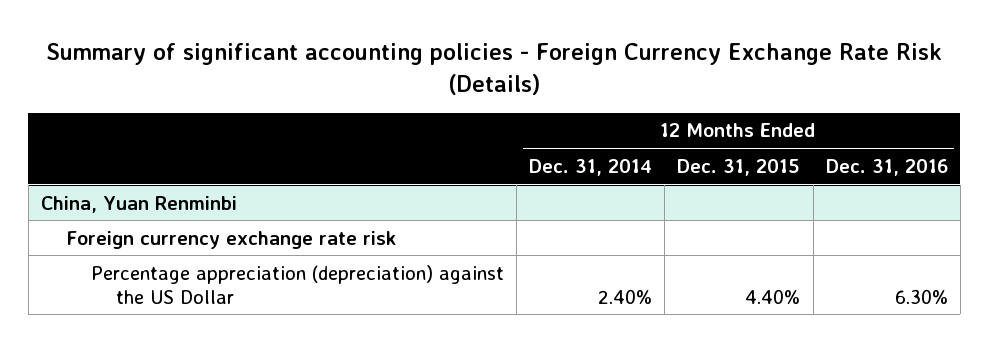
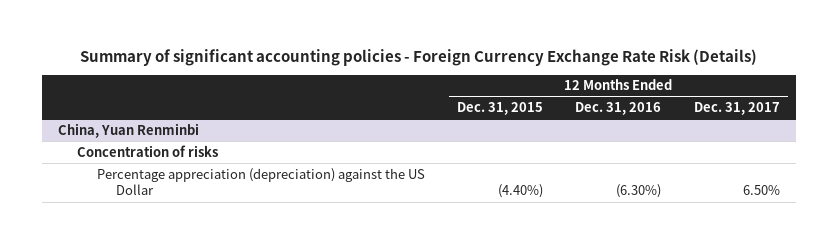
- | 12 Months Ended Dec. 31, 2014 | 12 Months Ended Dec. 31, 2015 | 12 Months Ended Dec. 31, 2016
+ | 12 Months Ended Dec. 31, 2015 | 12 Months Ended Dec. 31, 2016 | 12 Months Ended Dec. 31, 2017
@ China, Yuan Renminbi
- Foreign currency exchange rate risk
- Percentage appreciation (depreciation) against the US Dollar | 2.40% | 4.40% | 6.30%
+ Concentration of risks
+ Percentage appreciation (depreciation) against the US Dollar | (4.40%) | (6.30%) | 6.50%

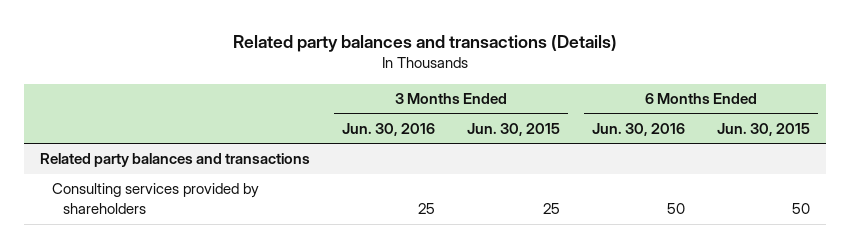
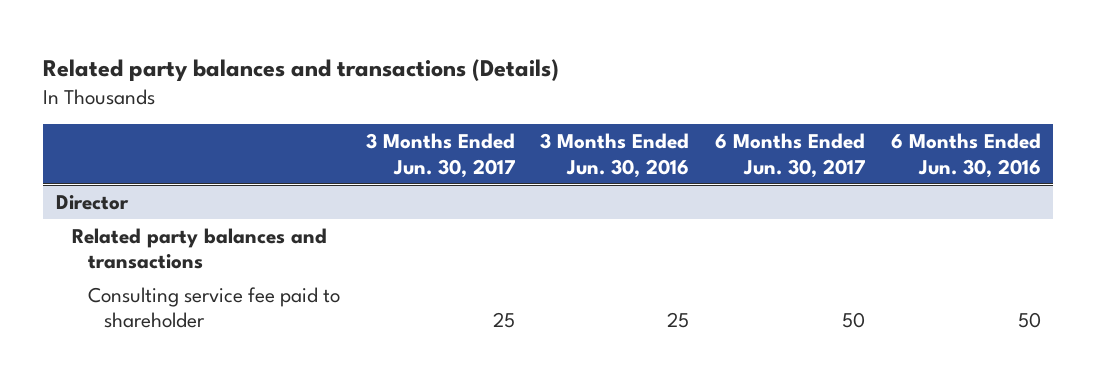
- | 3 Months Ended Jun. 30, 2016 | 3 Months Ended Jun. 30, 2015 | 6 Months Ended Jun. 30, 2016 | 6 Months Ended Jun. 30, 2015
+ | 3 Months Ended Jun. 30, 2017 | 3 Months Ended Jun. 30, 2016 | 6 Months Ended Jun. 30, 2017 | 6 Months Ended Jun. 30, 2016
+ Director
- Consulting services provided by shareholders | 25 | 25 | 50 | 50
+ Consulting service fee paid to shareholder | 25 | 25 | 50 | 50

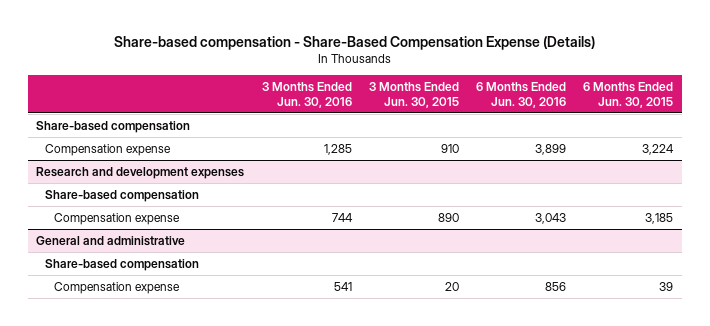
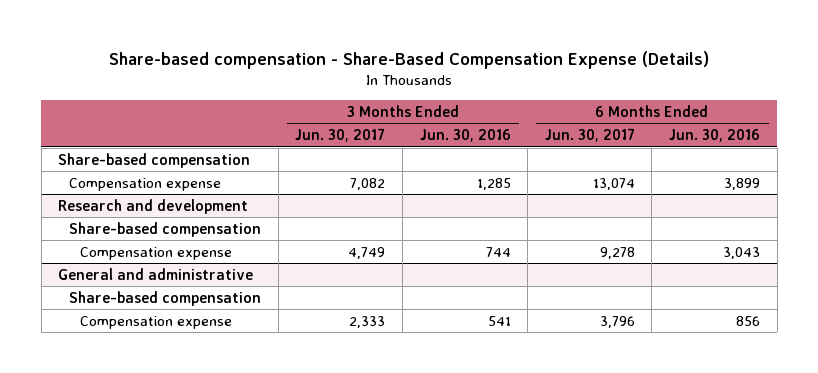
- | 3 Months Ended Jun. 30, 2016 | 3 Months Ended Jun. 30, 2015 | 6 Months Ended Jun. 30, 2016 | 6 Months Ended Jun. 30, 2015
+ | 3 Months Ended Jun. 30, 2017 | 3 Months Ended Jun. 30, 2016 | 6 Months Ended Jun. 30, 2017 | 6 Months Ended Jun. 30, 2016
- Research and development expenses
+ Research and development

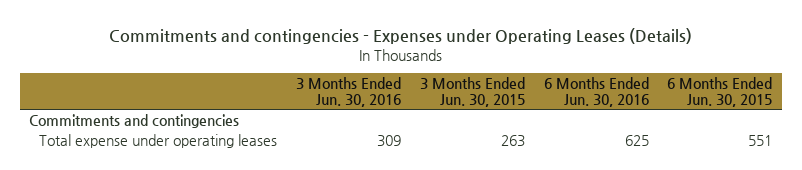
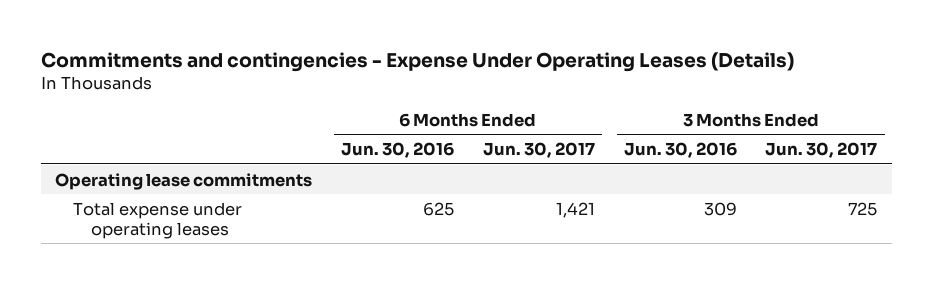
- Commitments and contingencies - Expenses under Operating Leases (Details)
+ Commitments and contingencies - Expense Under Operating Leases (Details)
- | 3 Months Ended Jun. 30, 2016 | 3 Months Ended Jun. 30, 2015 | 6 Months Ended Jun. 30, 2016 | 6 Months Ended Jun. 30, 2015
+ | 6 Months Ended Jun. 30, 2016 | 6 Months Ended Jun. 30, 2017 | 3 Months Ended Jun. 30, 2016 | 3 Months Ended Jun. 30, 2017
- Commitments and contingencies
+ Operating lease commitments

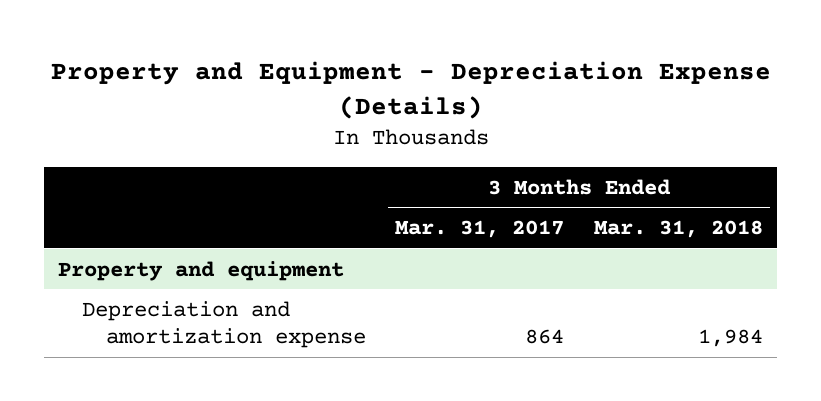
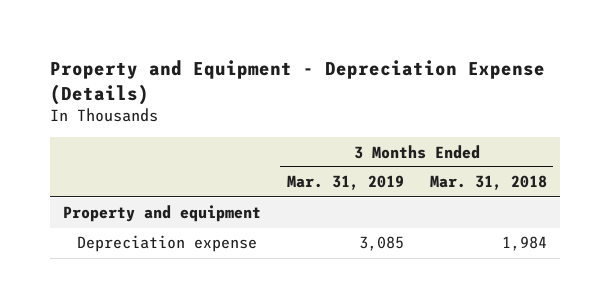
- | 3 Months Ended Mar. 31, 2017 | 3 Months Ended Mar. 31, 2018
+ | 3 Months Ended Mar. 31, 2019 | 3 Months Ended Mar. 31, 2018
- Depreciation and amortization expense | 864 | 1,984
+ Depreciation expense | 3,085 | 1,984

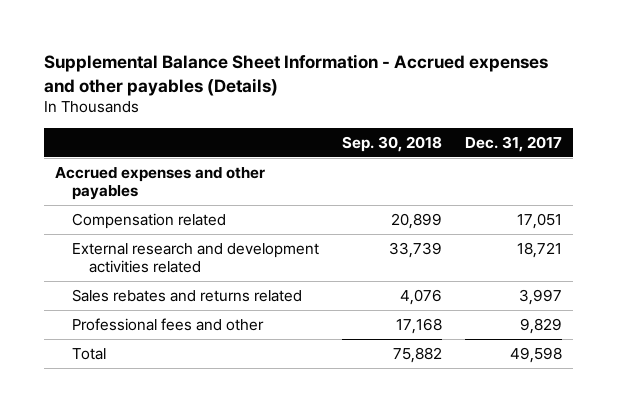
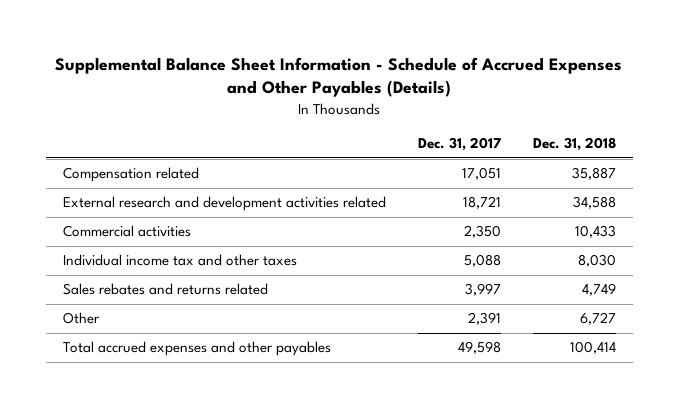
- Supplemental Balance Sheet Information - Accrued expenses and other payables (Details)
+ Supplemental Balance Sheet Information - Schedule of Accrued Expenses and Other Payables (Details)
- | Sep. 30, 2018 | Dec. 31, 2017
+ | Dec. 31, 2017 | Dec. 31, 2018
- Accrued expenses and other payables
+ Commercial activities | 2,350 | 10,433
+ Individual income tax and other taxes | 5,088 | 8,030
- Professional fees and other | 17,168 | 9,829
- Total | 75,882 | 49,598
+ Other | 2,391 | 6,727
+ Total accrued expenses and other payables | 49,598 | 100,414

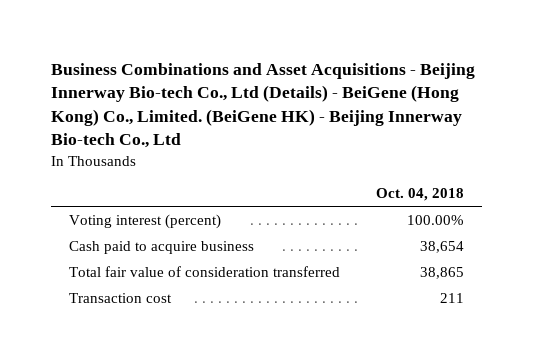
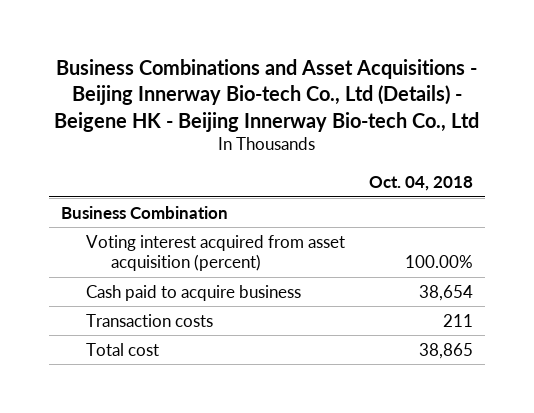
- Business Combinations and Asset Acquisitions - Beijing Innerway Bio-tech Co., Ltd (Details) - BeiGene (Hong Kong) Co., Limited. (BeiGene HK) - Beijing Innerway Bio-tech Co., Ltd
+ Business Combinations and Asset Acquisitions - Beijing Innerway Bio-tech Co., Ltd (Details) - Beigene HK - Beijing Innerway Bio-tech Co., Ltd
- Voting interest (percent) | 100.00%
+ Business Combination
+ Voting interest acquired from asset acquisition (percent) | 100.00%
- Total fair value of consideration transferred | 38,865
- Transaction cost | 211
+ Transaction costs | 211
+ Total cost | 38,865

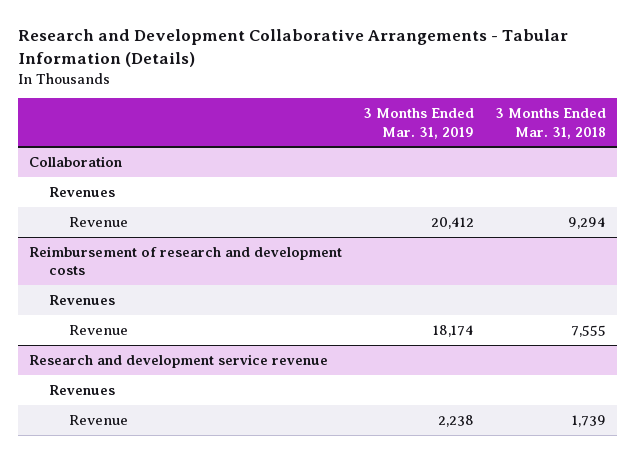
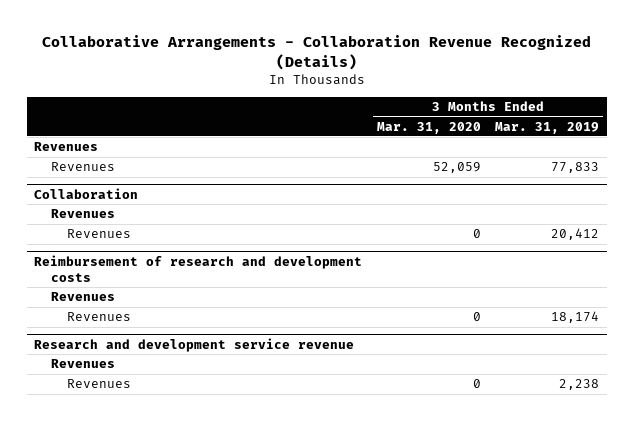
- Research and Development Collaborative Arrangements - Tabular Information (Details)
+ Collaborative Arrangements - Collaboration Revenue Recognized (Details)
- | 3 Months Ended Mar. 31, 2019 | 3 Months Ended Mar. 31, 2018
+ | 3 Months Ended Mar. 31, 2020 | 3 Months Ended Mar. 31, 2019
+ Revenues
+ Revenues | 52,059 | 77,833
@ Collaboration
- Revenue | 20,412 | 9,294
+ Revenues | 0 | 20,412
@ Reimbursement of research and development costs
- Revenue | 18,174 | 7,555
+ Revenues | 0 | 18,174
@ Research and development service revenue
- Revenue | 2,238 | 1,739
+ Revenues | 0 | 2,238

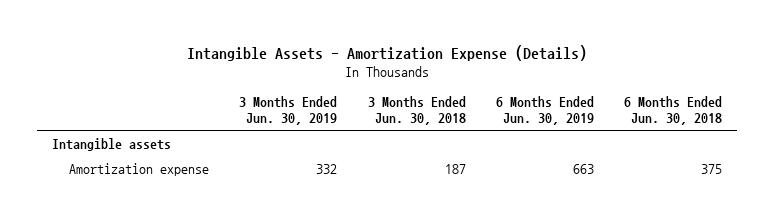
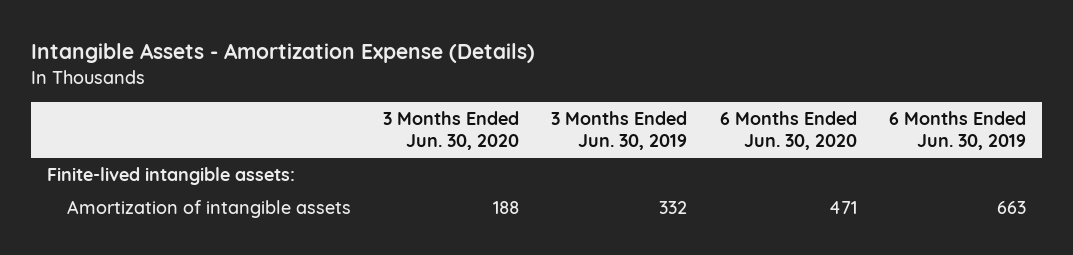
- | 3 Months Ended Jun. 30, 2019 | 3 Months Ended Jun. 30, 2018 | 6 Months Ended Jun. 30, 2019 | 6 Months Ended Jun. 30, 2018
+ | 3 Months Ended Jun. 30, 2020 | 3 Months Ended Jun. 30, 2019 | 6 Months Ended Jun. 30, 2020 | 6 Months Ended Jun. 30, 2019
- Intangible assets
- Amortization expense | 332 | 187 | 663 | 375
+ Finite-lived intangible assets:
+ Amortization of intangible assets | 188 | 332 | 471 | 663

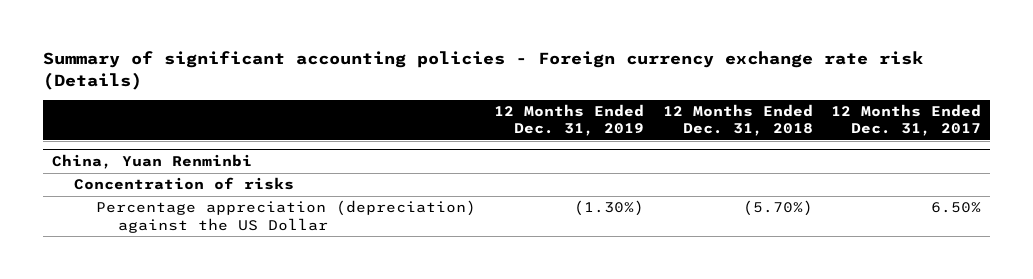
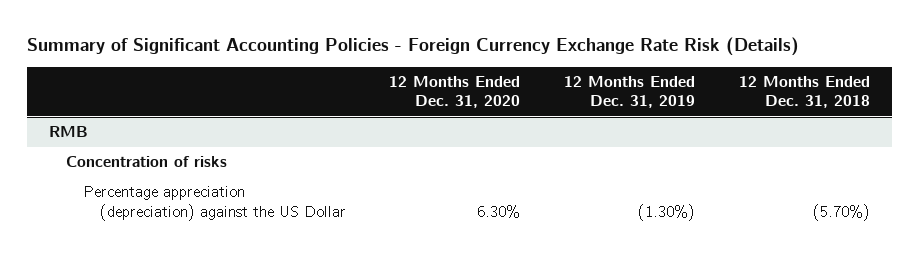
- Summary of significant accounting policies - Foreign currency exchange rate risk (Details)
+ Summary of Significant Accounting Policies - Foreign Currency Exchange Rate Risk (Details)
- | 12 Months Ended Dec. 31, 2019 | 12 Months Ended Dec. 31, 2018 | 12 Months Ended Dec. 31, 2017
+ | 12 Months Ended Dec. 31, 2020 | 12 Months Ended Dec. 31, 2019 | 12 Months Ended Dec. 31, 2018
- China, Yuan Renminbi
+ RMB

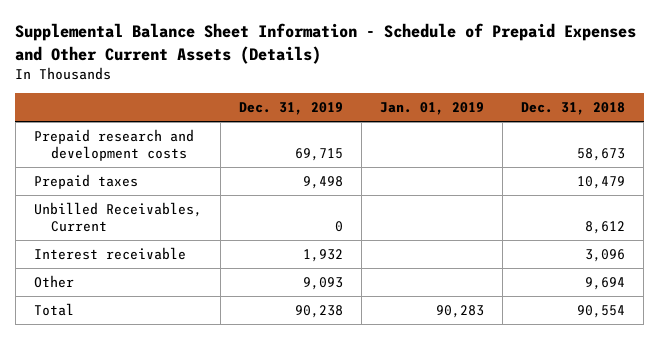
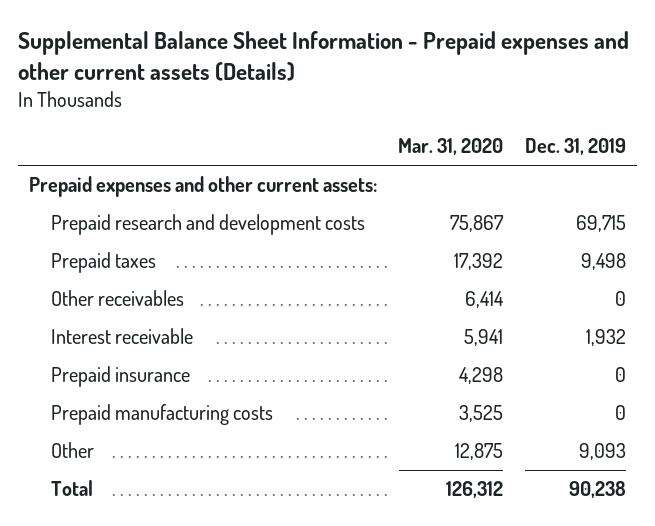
- Supplemental Balance Sheet Information - Schedule of Prepaid Expenses and Other Current Assets (Details)
+ Supplemental Balance Sheet Information - Prepaid expenses and other current assets (Details)
- | Dec. 31, 2019 | Jan. 01, 2019 | Dec. 31, 2018
+ | Mar. 31, 2020 | Dec. 31, 2019
+ Prepaid expenses and other current assets:
- Unbilled Receivables, Current | 0 | | 8,612
+ Other receivables | 6,414 | 0
+ Prepaid insurance | 4,298 | 0
+ Prepaid manufacturing costs | 3,525 | 0

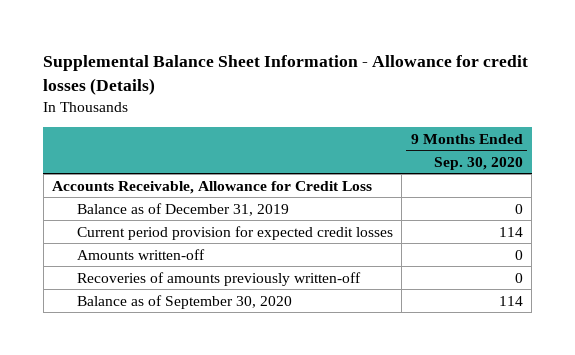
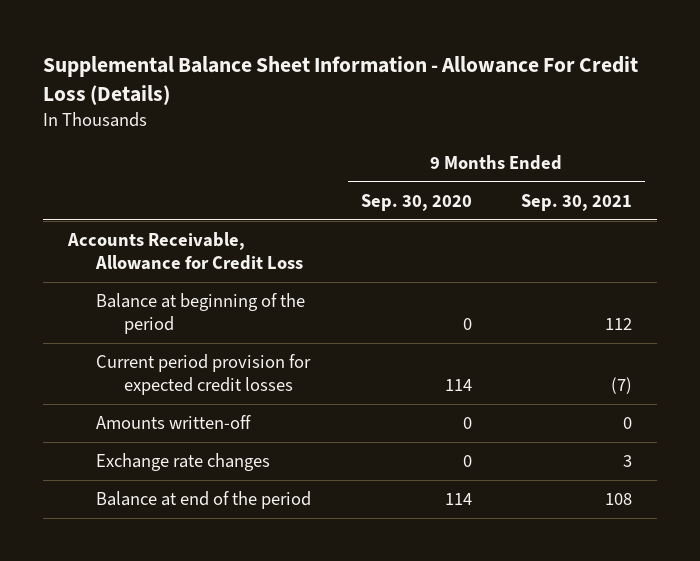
- Supplemental Balance Sheet Information - Allowance for credit losses (Details)
+ Supplemental Balance Sheet Information - Allowance For Credit Loss (Details)
- | 9 Months Ended Sep. 30, 2020
+ | 9 Months Ended Sep. 30, 2020 | 9 Months Ended Sep. 30, 2021
- Balance as of December 31, 2019 | 0
+ Balance at beginning of the period | 0 | 112
- Recoveries of amounts previously written-off | 0
- Balance as of September 30, 2020 | 114
+ Exchange rate changes | 0 | 3
+ Balance at end of the period | 114 | 108

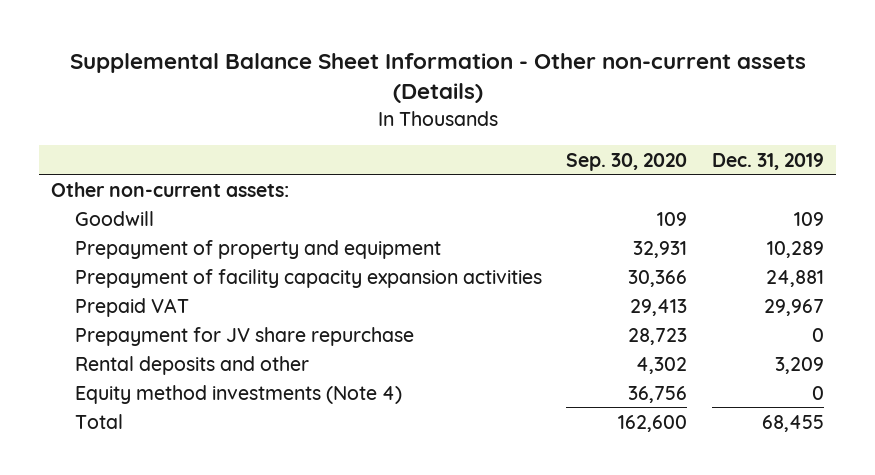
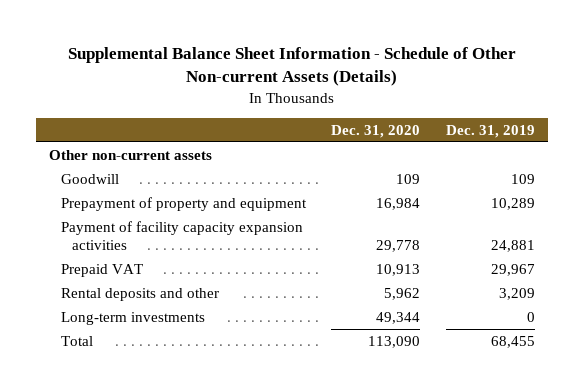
- Supplemental Balance Sheet Information - Other non-current assets (Details)
+ Supplemental Balance Sheet Information - Schedule of Other Non-current Assets (Details)
- | Sep. 30, 2020 | Dec. 31, 2019
+ | Dec. 31, 2020 | Dec. 31, 2019
- Other non-current assets:
+ Other non-current assets
- Prepayment of facility capacity expansion activities | 30,366 | 24,881
+ Payment of facility capacity expansion activities | 29,778 | 24,881
- Prepayment for JV share repurchase | 28,723 | 0
- Equity method investments (Note 4) | 36,756 | 0
+ Long-term investments | 49,344 | 0

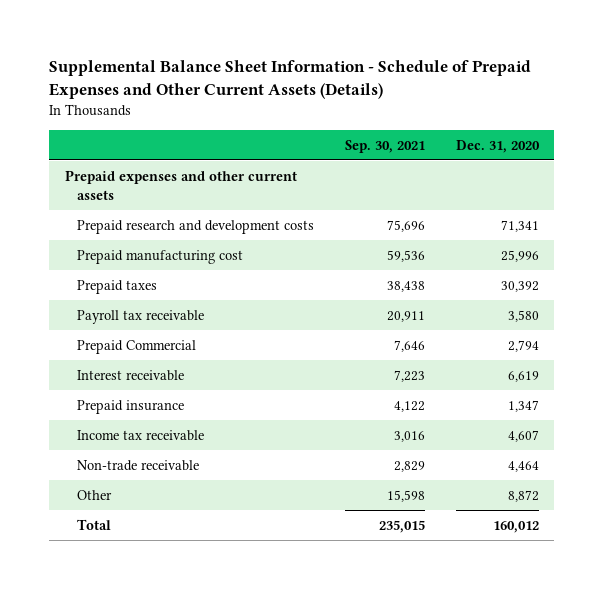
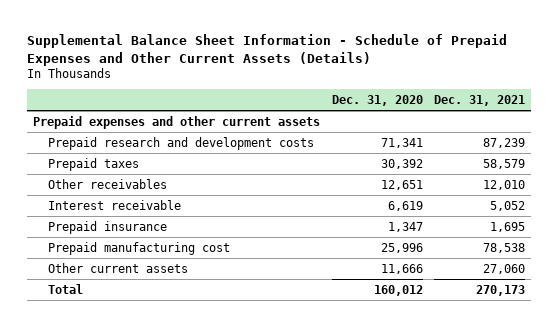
- | Sep. 30, 2021 | Dec. 31, 2020
+ | Dec. 31, 2020 | Dec. 31, 2021
- Payroll tax receivable | 20,911 | 3,580
- Prepaid Commercial | 7,646 | 2,794
+ Other receivables | 12,651 | 12,010
- Income tax receivable | 3,016 | 4,607
- Non-trade receivable | 2,829 | 4,464
- Other | 15,598 | 8,872
moved down: Prepaid manufacturing cost | 25,996 | 78,538
+ Other current assets | 11,666 | 27,060

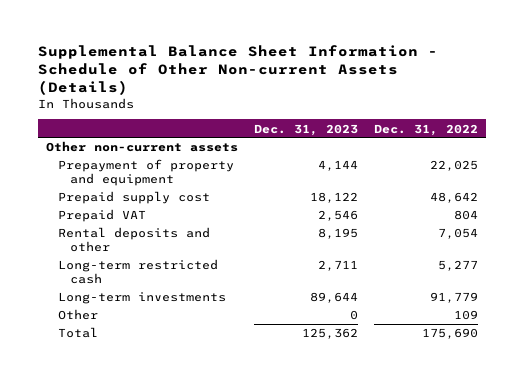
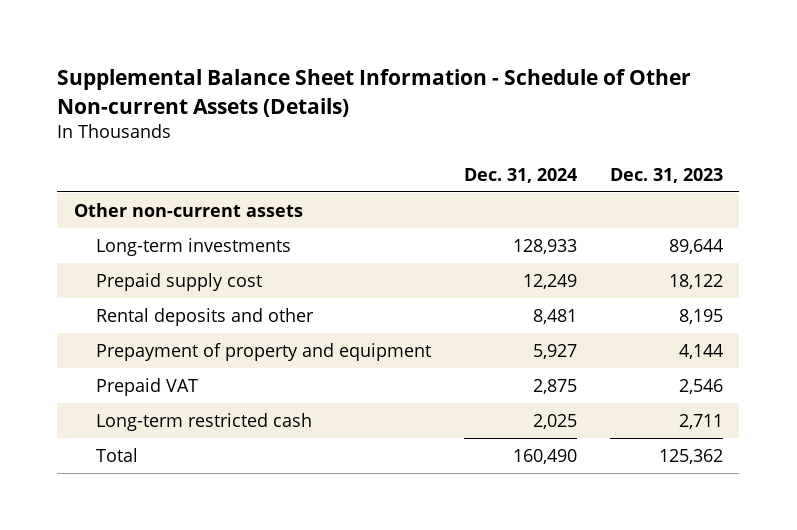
- | Dec. 31, 2023 | Dec. 31, 2022
+ | Dec. 31, 2024 | Dec. 31, 2023
moved up: Long-term investments | 128,933 | 89,644
moved down: Prepayment of property and equipment | 5,927 | 4,144
moved down: Prepaid VAT | 2,875 | 2,546
- Other | 0 | 109

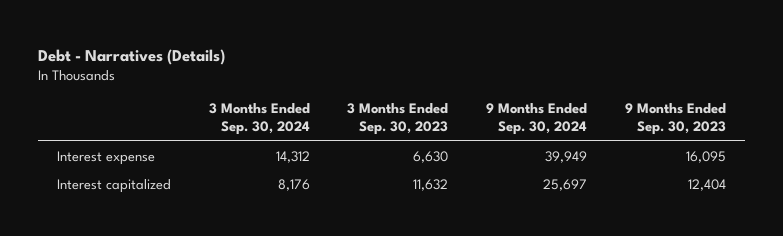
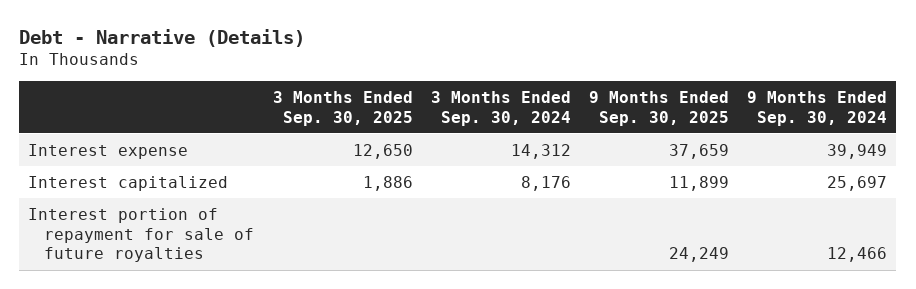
- Debt - Narratives (Details)
+ Debt - Narrative (Details)
- | 3 Months Ended Sep. 30, 2024 | 3 Months Ended Sep. 30, 2023 | 9 Months Ended Sep. 30, 2024 | 9 Months Ended Sep. 30, 2023
+ | 3 Months Ended Sep. 30, 2025 | 3 Months Ended Sep. 30, 2024 | 9 Months Ended Sep. 30, 2025 | 9 Months Ended Sep. 30, 2024
+ Interest portion of repayment for sale of future royalties | | | 24,249 | 12,466

